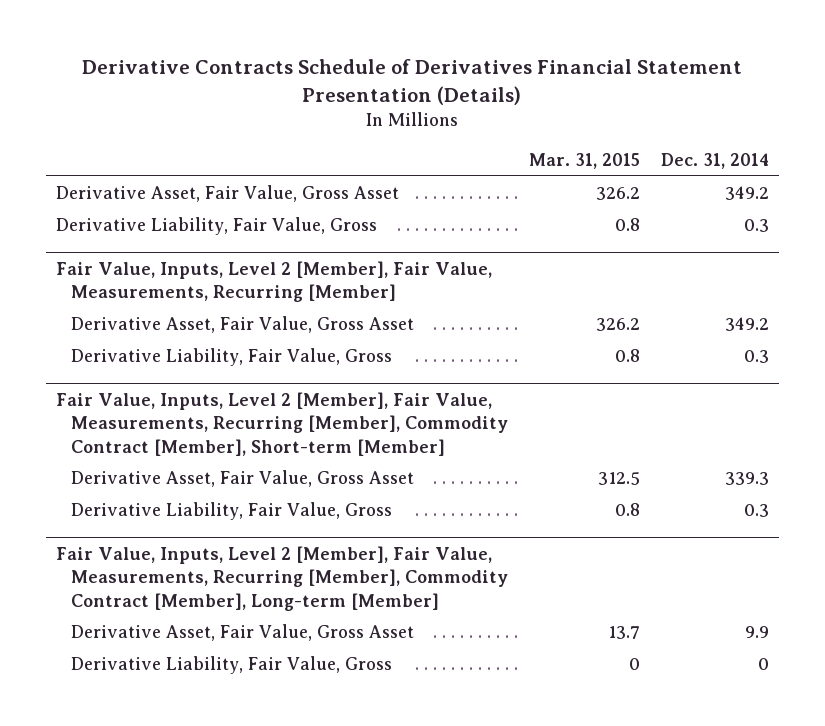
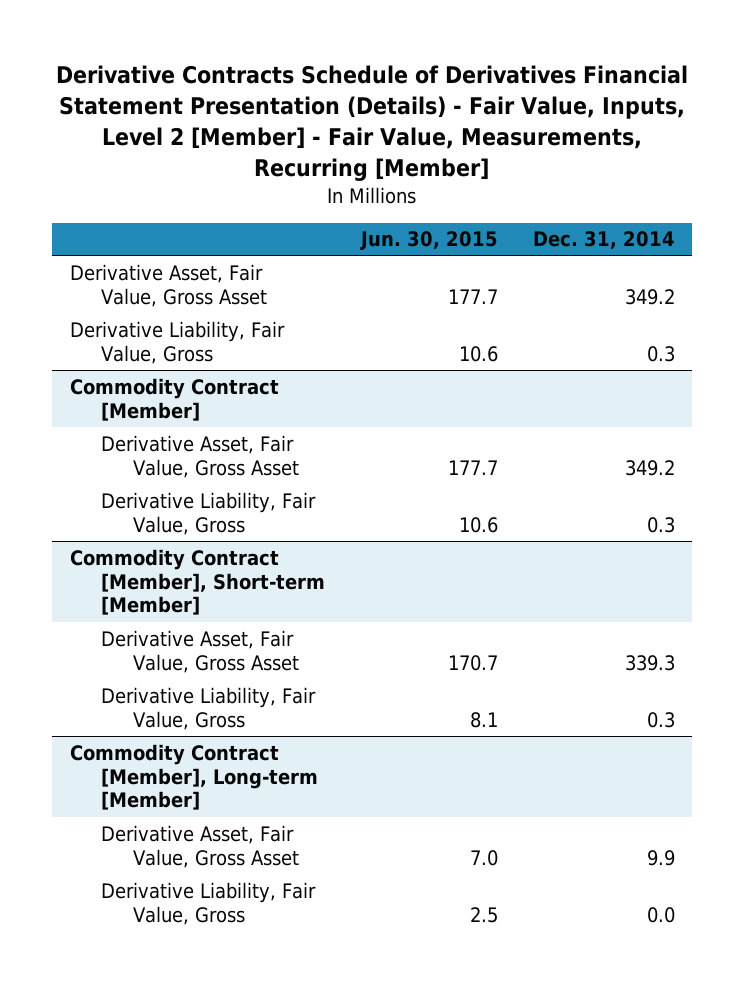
- Derivative Contracts Schedule of Derivatives Financial Statement Presentation (Details)
+ Derivative Contracts Schedule of Derivatives Financial Statement Presentation (Details) - Fair Value, Inputs, Level 2 [Member] - Fair Value, Measurements, Recurring [Member]
- | Mar. 31, 2015 | Dec. 31, 2014
+ | Jun. 30, 2015 | Dec. 31, 2014
- Fair Value, Inputs, Level 2 [Member], Fair Value, Measurements, Recurring [Member]
+ Commodity Contract [Member]
- Fair Value, Inputs, Level 2 [Member], Fair Value, Measurements, Recurring [Member], Commodity Contract [Member], Short-term [Member]
+ Commodity Contract [Member], Short-term [Member]
- Fair Value, Inputs, Level 2 [Member], Fair Value, Measurements, Recurring [Member], Commodity Contract [Member], Long-term [Member]
+ Commodity Contract [Member], Long-term [Member]
- Derivative Liability, Fair Value, Gross | 0 | 0
+ Derivative Liability, Fair Value, Gross | 2.5 | 0.0

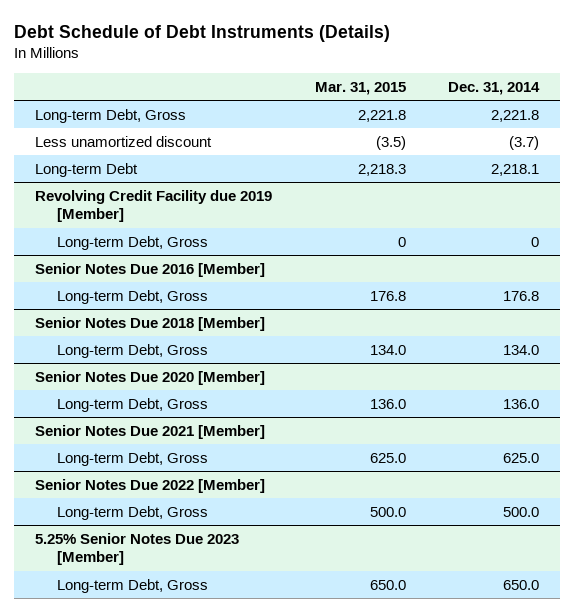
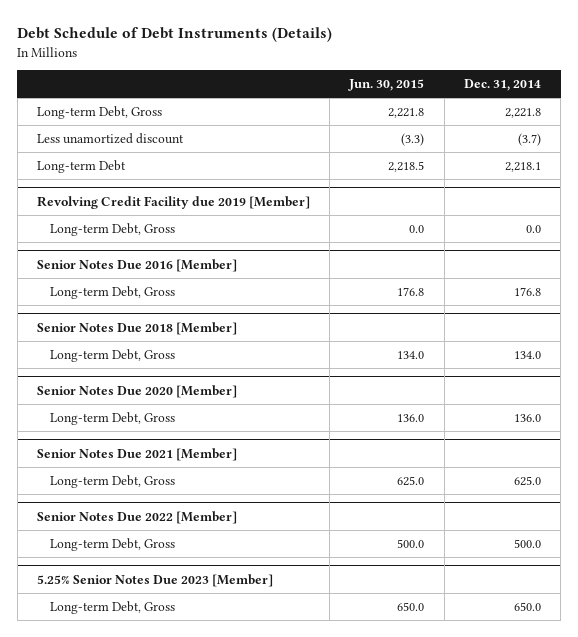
- | Mar. 31, 2015 | Dec. 31, 2014
+ | Jun. 30, 2015 | Dec. 31, 2014
@ Revolving Credit Facility due 2019 [Member]
- Long-term Debt, Gross | 0 | 0
+ Long-term Debt, Gross | 0.0 | 0.0

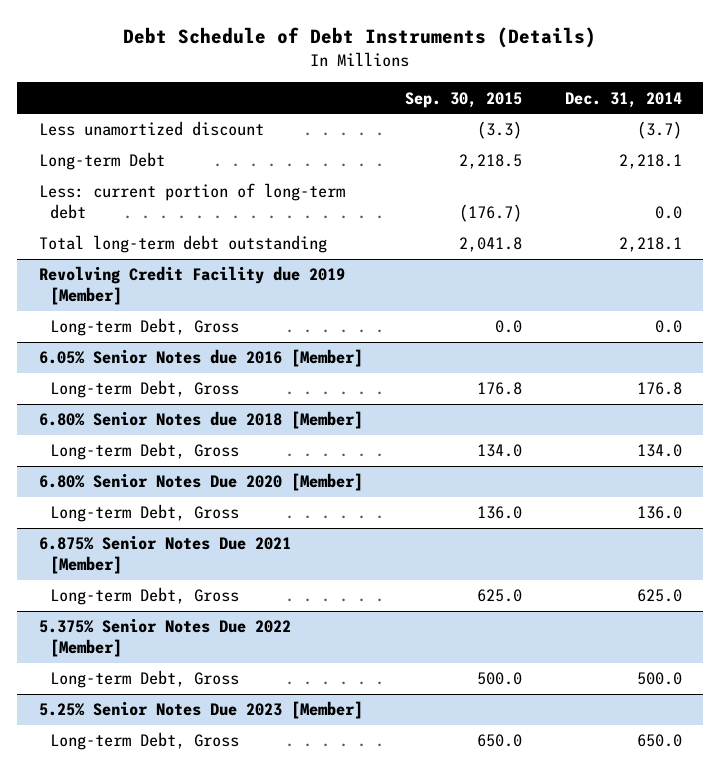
- | Jun. 30, 2015 | Dec. 31, 2014
+ | Sep. 30, 2015 | Dec. 31, 2014
- Long-term Debt, Gross | 2,221.8 | 2,221.8
+ Less: current portion of long-term debt | (176.7) | 0.0
+ Total long-term debt outstanding | 2,041.8 | 2,218.1
- Senior Notes Due 2016 [Member]
+ 6.05% Senior Notes due 2016 [Member]
- Senior Notes Due 2018 [Member]
+ 6.80% Senior Notes due 2018 [Member]
- Senior Notes Due 2020 [Member]
+ 6.80% Senior Notes Due 2020 [Member]
- Senior Notes Due 2021 [Member]
+ 6.875% Senior Notes Due 2021 [Member]
- Senior Notes Due 2022 [Member]
+ 5.375% Senior Notes Due 2022 [Member]

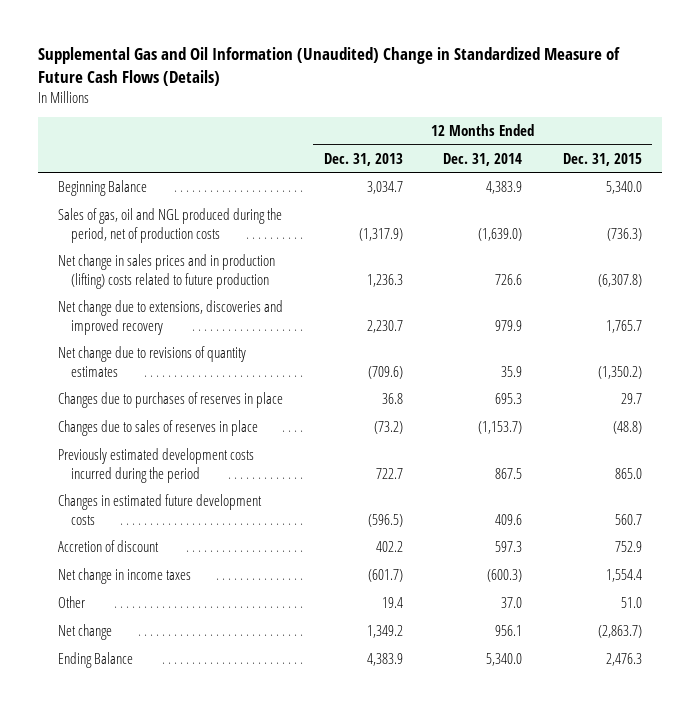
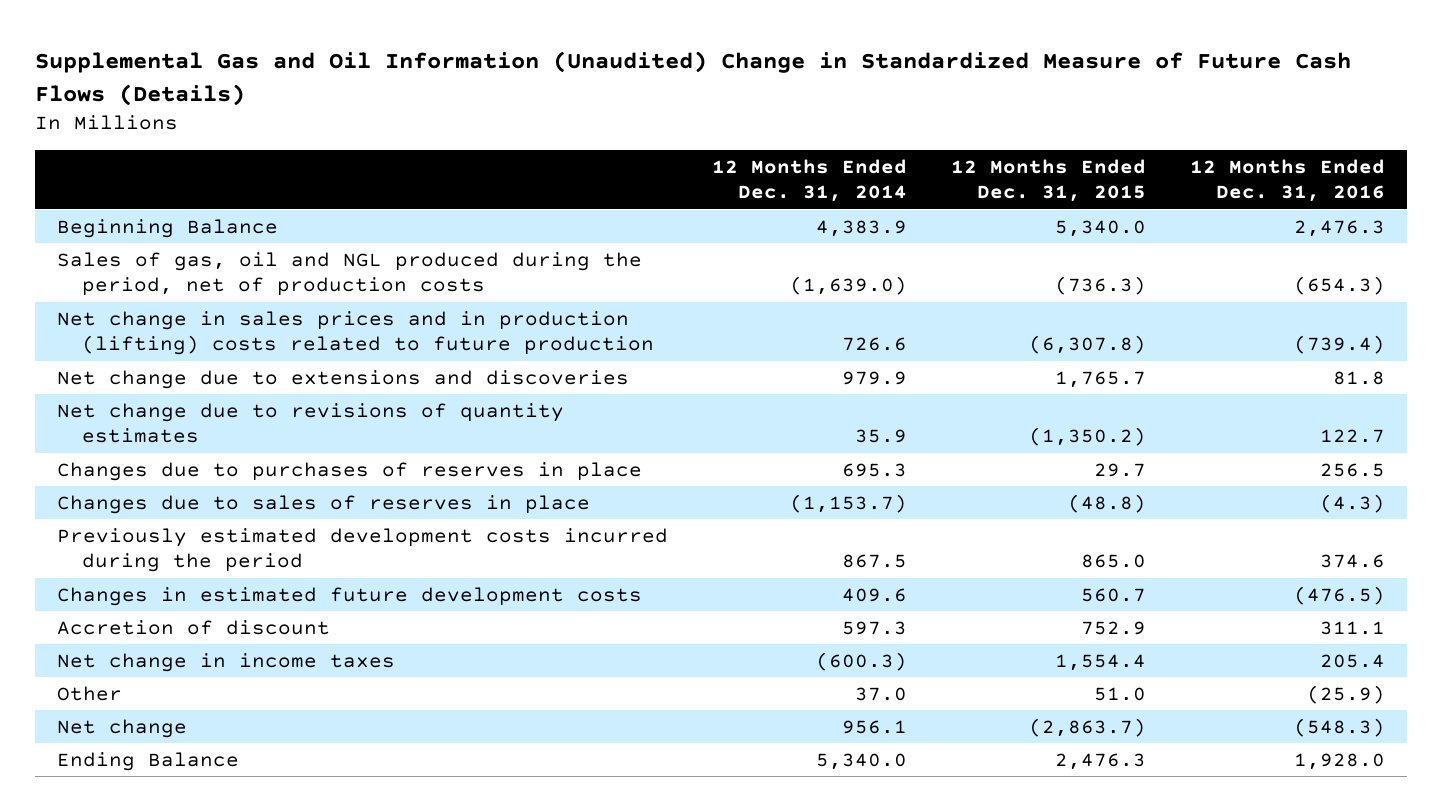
- | 12 Months Ended Dec. 31, 2013 | 12 Months Ended Dec. 31, 2014 | 12 Months Ended Dec. 31, 2015
+ | 12 Months Ended Dec. 31, 2014 | 12 Months Ended Dec. 31, 2015 | 12 Months Ended Dec. 31, 2016
- Net change due to extensions, discoveries and improved recovery | 2,230.7 | 979.9 | 1,765.7
+ Net change due to extensions and discoveries | 979.9 | 1,765.7 | 81.8

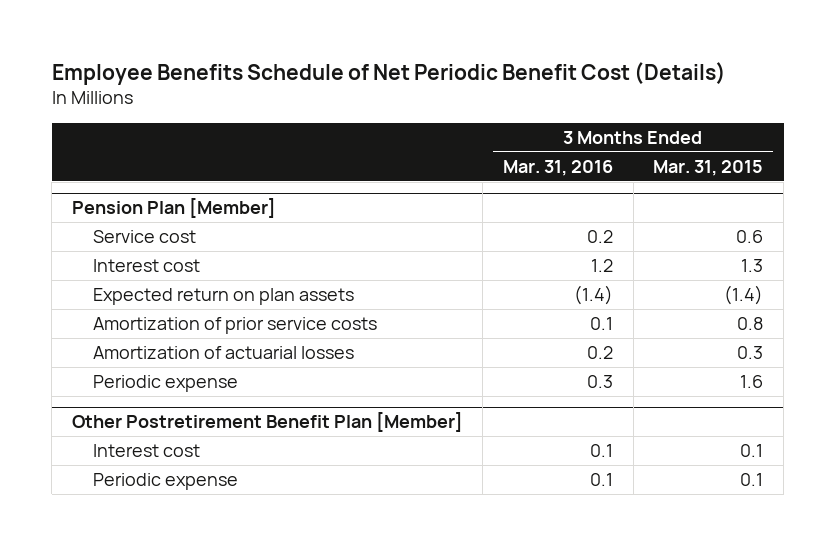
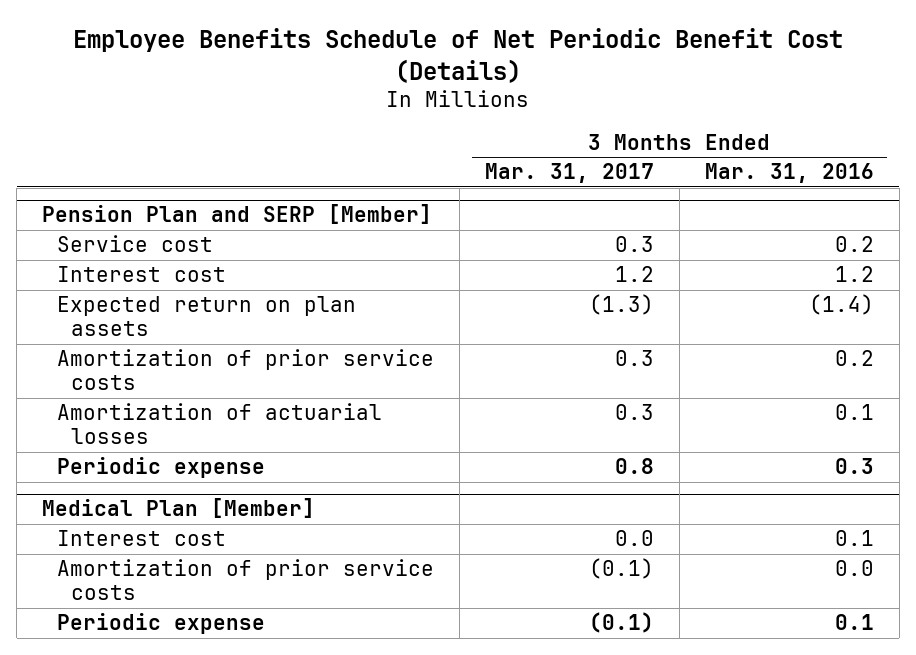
- | 3 Months Ended Mar. 31, 2016 | 3 Months Ended Mar. 31, 2015
+ | 3 Months Ended Mar. 31, 2017 | 3 Months Ended Mar. 31, 2016
- Pension Plan [Member]
+ Pension Plan and SERP [Member]
- Amortization of prior service costs | 0.1 | 0.8
- Amortization of actuarial losses | 0.2 | 0.3
+ Amortization of prior service costs | 0.3 | 0.2
+ Amortization of actuarial losses | 0.3 | 0.1
- Other Postretirement Benefit Plan [Member]
+ Medical Plan [Member]
+ Amortization of prior service costs | (0.1) | 0.0

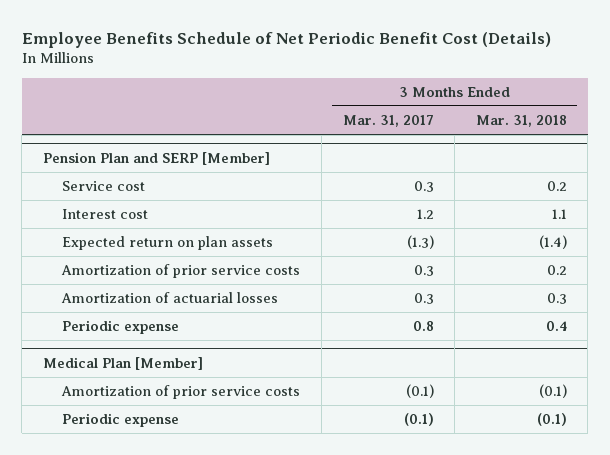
- | 3 Months Ended Mar. 31, 2017 | 3 Months Ended Mar. 31, 2016
+ | 3 Months Ended Mar. 31, 2017 | 3 Months Ended Mar. 31, 2018
@ Medical Plan [Member]
- Interest cost | 0.0 | 0.1

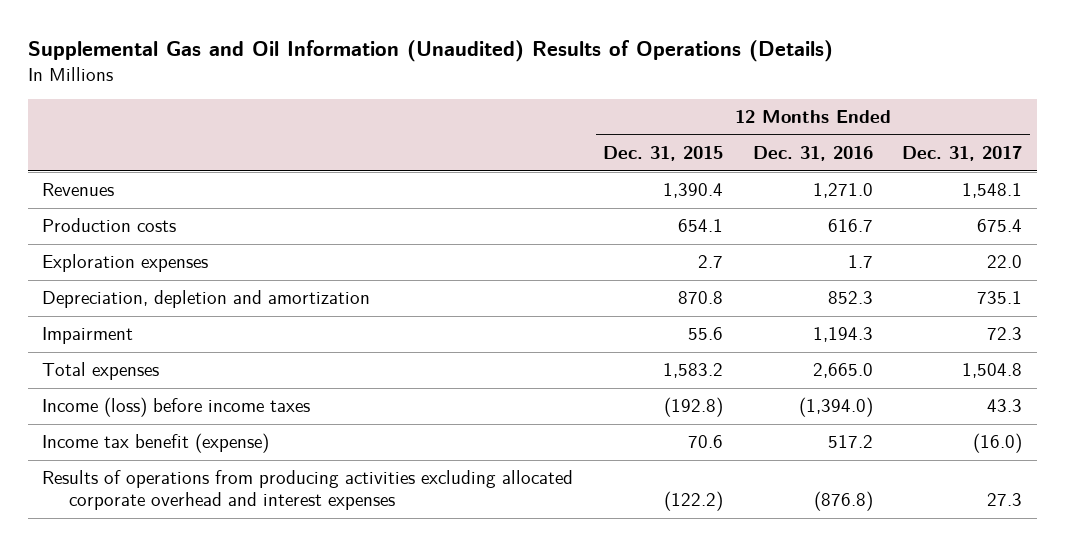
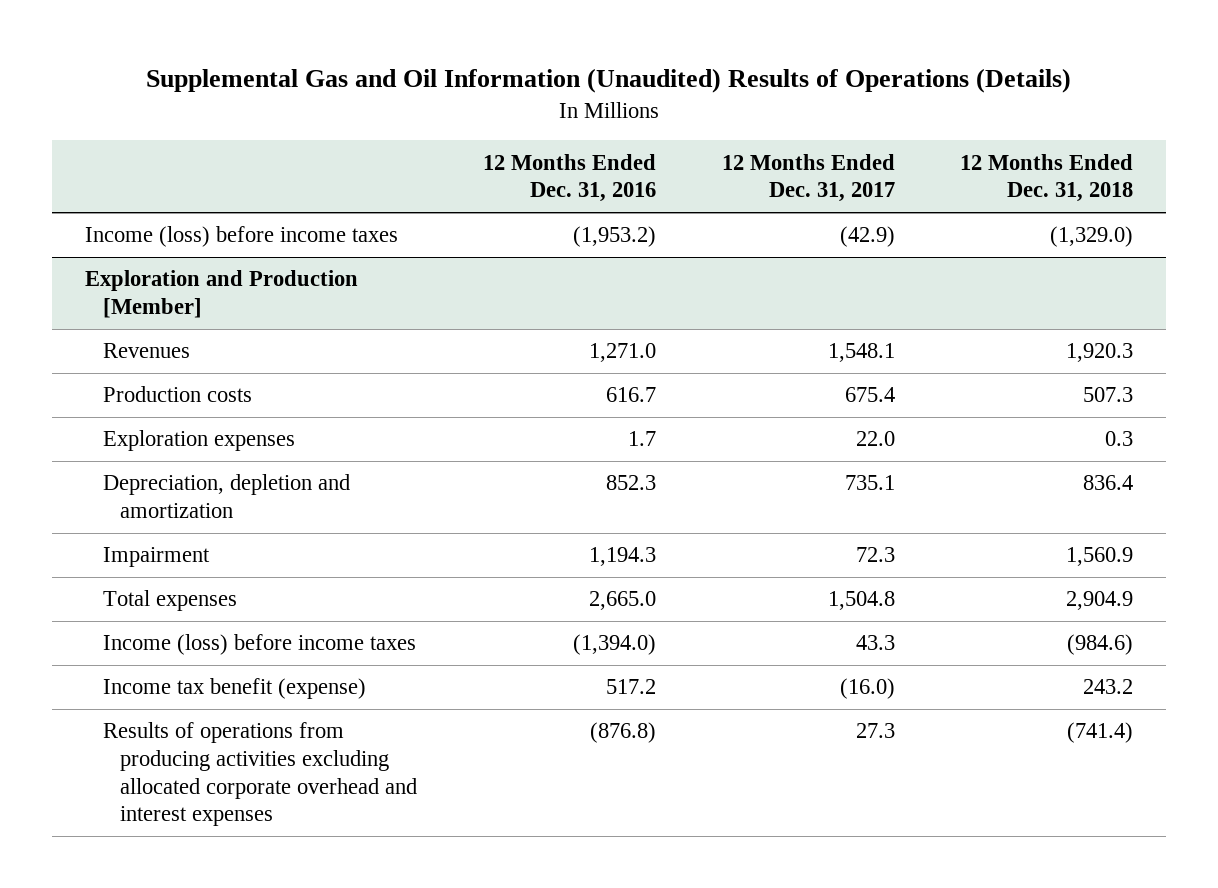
- | 12 Months Ended Dec. 31, 2015 | 12 Months Ended Dec. 31, 2016 | 12 Months Ended Dec. 31, 2017
+ | 12 Months Ended Dec. 31, 2016 | 12 Months Ended Dec. 31, 2017 | 12 Months Ended Dec. 31, 2018
+ Income (loss) before income taxes | (1,953.2) | (42.9) | (1,329.0)
+ Exploration and Production [Member]

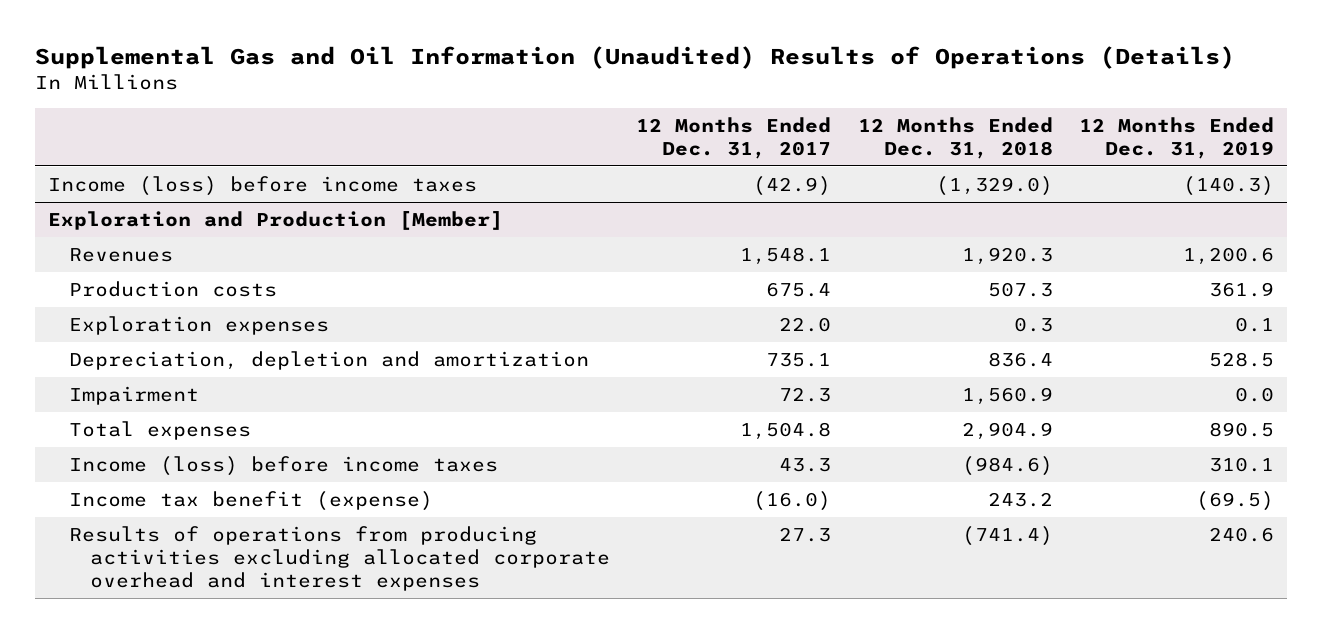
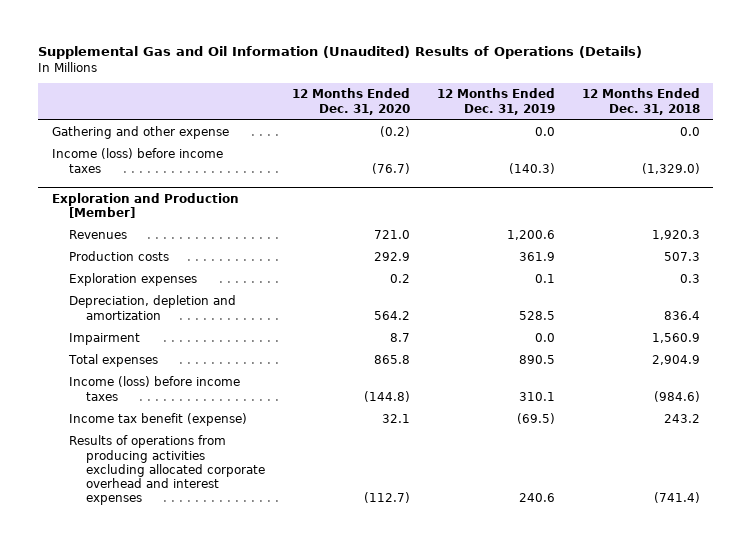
- | 12 Months Ended Dec. 31, 2017 | 12 Months Ended Dec. 31, 2018 | 12 Months Ended Dec. 31, 2019
+ | 12 Months Ended Dec. 31, 2020 | 12 Months Ended Dec. 31, 2019 | 12 Months Ended Dec. 31, 2018
+ Gathering and other expense | (0.2) | 0.0 | 0.0

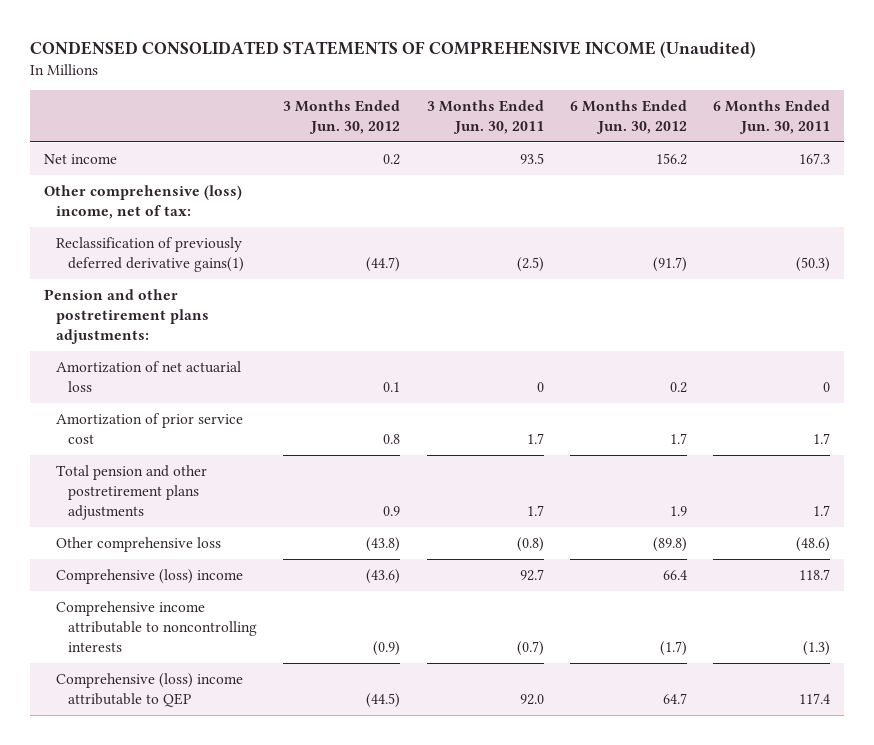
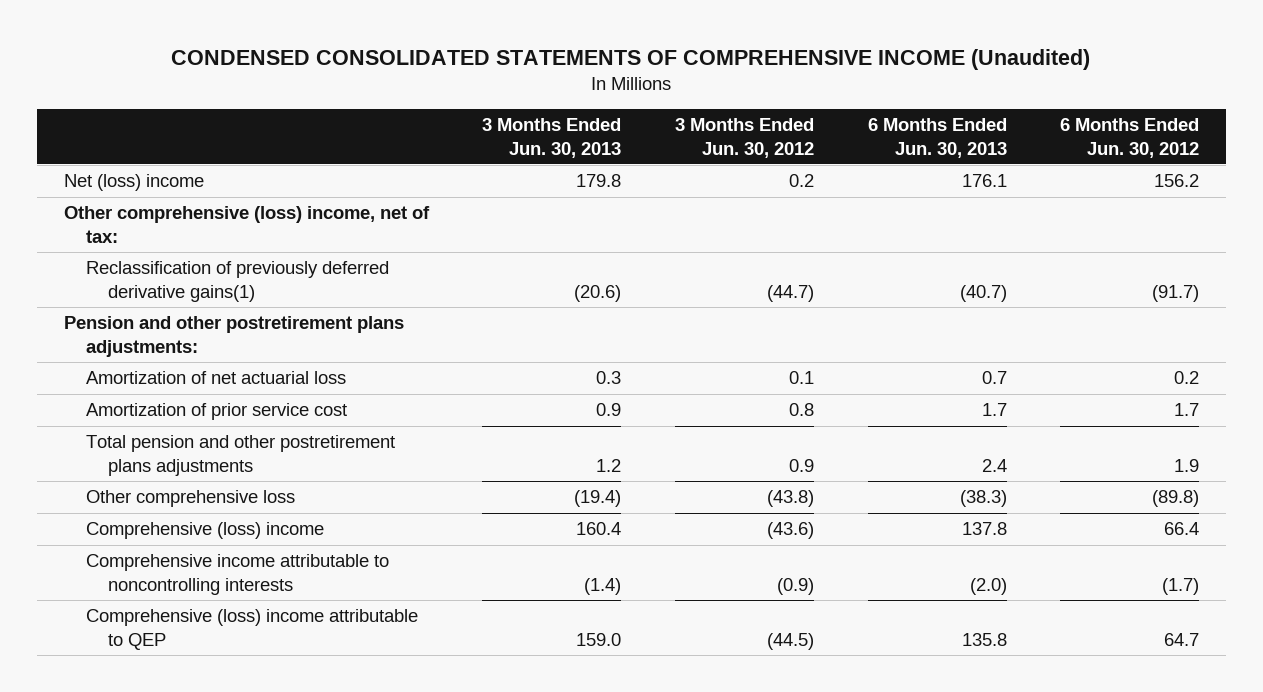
- | 3 Months Ended Jun. 30, 2012 | 3 Months Ended Jun. 30, 2011 | 6 Months Ended Jun. 30, 2012 | 6 Months Ended Jun. 30, 2011
+ | 3 Months Ended Jun. 30, 2013 | 3 Months Ended Jun. 30, 2012 | 6 Months Ended Jun. 30, 2013 | 6 Months Ended Jun. 30, 2012
- Net income | 0.2 | 93.5 | 156.2 | 167.3
+ Net (loss) income | 179.8 | 0.2 | 176.1 | 156.2

